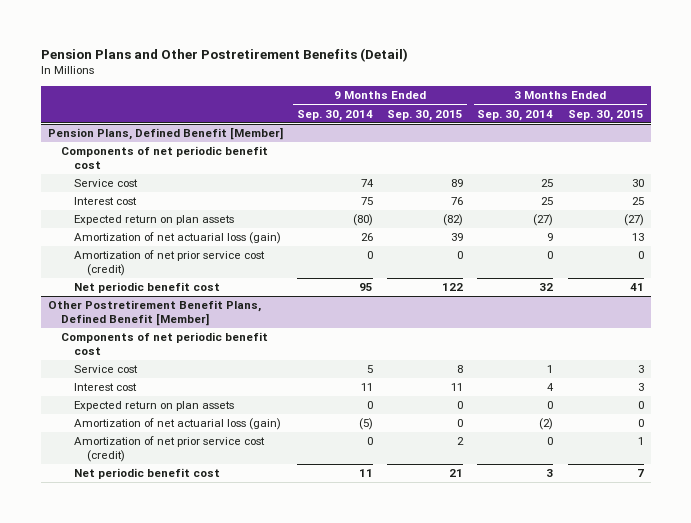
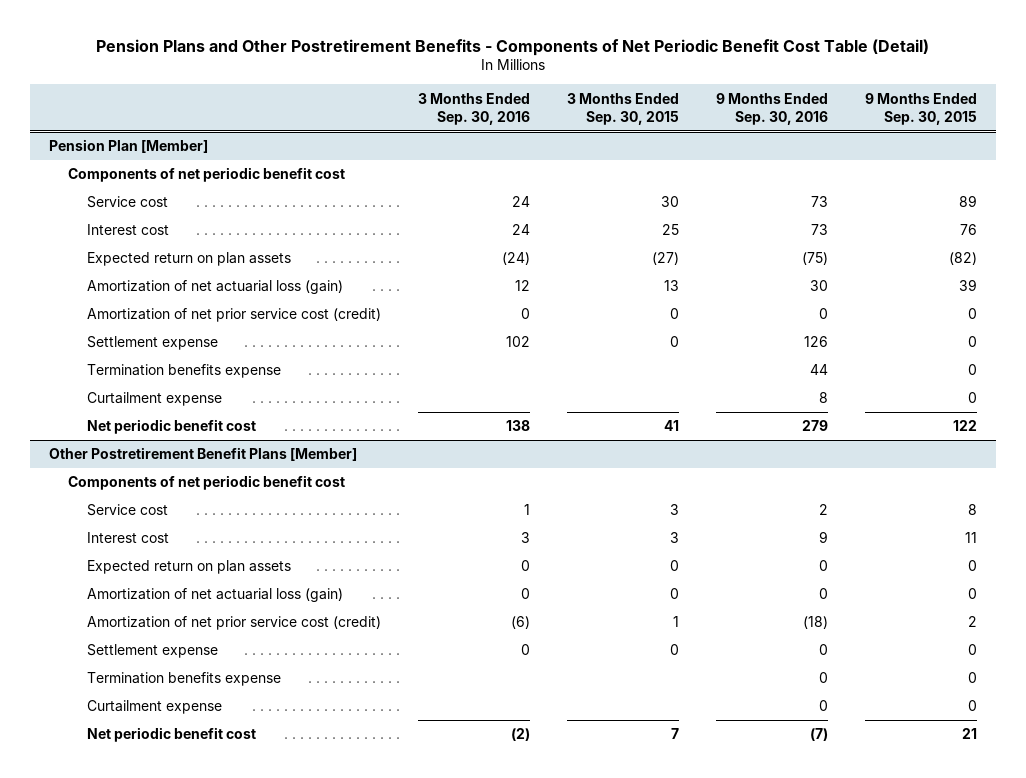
- Pension Plans and Other Postretirement Benefits (Detail)
+ Pension Plans and Other Postretirement Benefits - Components of Net Periodic Benefit Cost Table (Detail)
- | 9 Months Ended Sep. 30, 2014 | 9 Months Ended Sep. 30, 2015 | 3 Months Ended Sep. 30, 2014 | 3 Months Ended Sep. 30, 2015
+ | 3 Months Ended Sep. 30, 2016 | 3 Months Ended Sep. 30, 2015 | 9 Months Ended Sep. 30, 2016 | 9 Months Ended Sep. 30, 2015
- Pension Plans, Defined Benefit [Member]
+ Pension Plan [Member]
+ Settlement expense | 102 | 0 | 126 | 0
+ Termination benefits expense | | | 44 | 0
+ Curtailment expense | | | 8 | 0
- Other Postretirement Benefit Plans, Defined Benefit [Member]
+ Other Postretirement Benefit Plans [Member]
+ Settlement expense | 0 | 0 | 0 | 0
+ Termination benefits expense | | | 0 | 0
+ Curtailment expense | | | 0 | 0

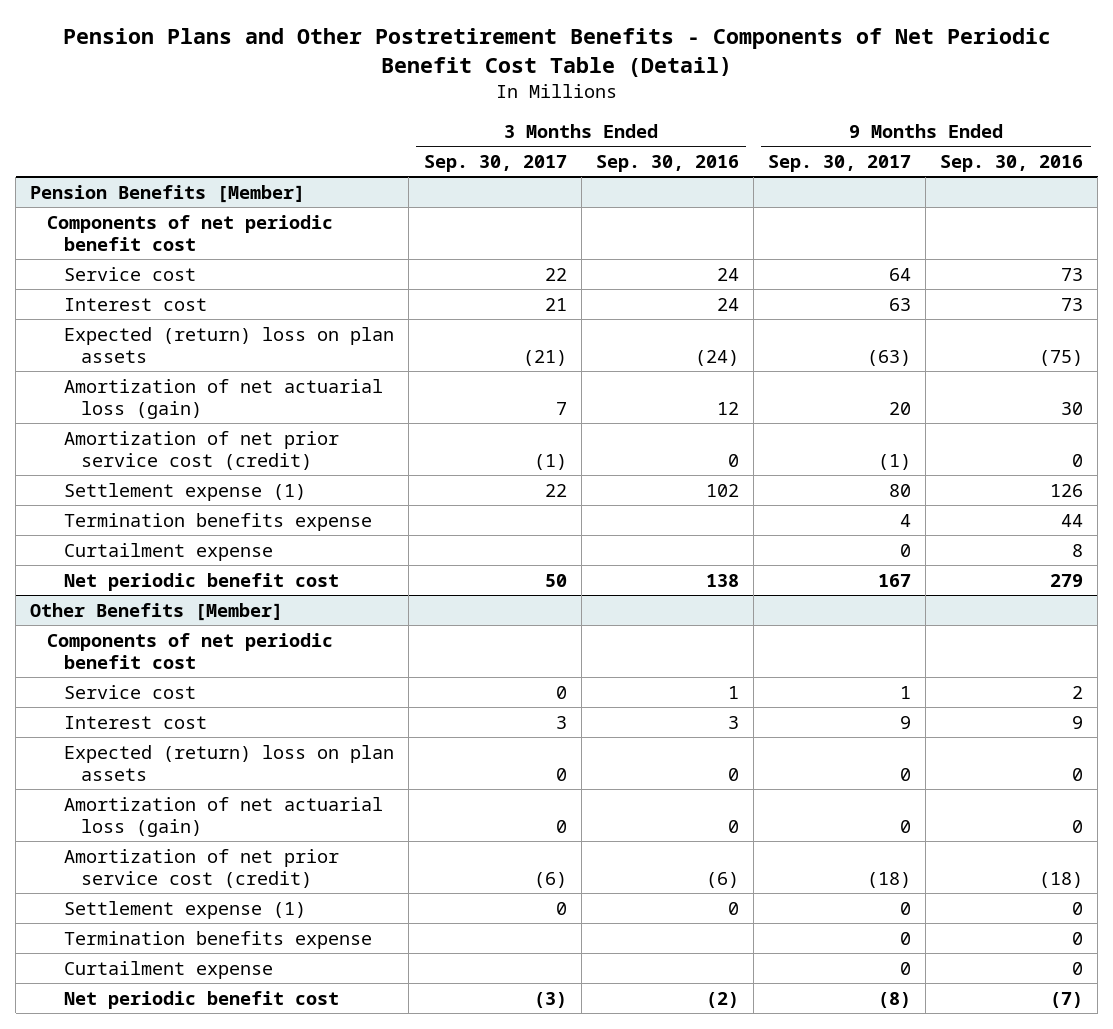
- | 3 Months Ended Sep. 30, 2016 | 3 Months Ended Sep. 30, 2015 | 9 Months Ended Sep. 30, 2016 | 9 Months Ended Sep. 30, 2015
+ | 3 Months Ended Sep. 30, 2017 | 3 Months Ended Sep. 30, 2016 | 9 Months Ended Sep. 30, 2017 | 9 Months Ended Sep. 30, 2016
- Pension Plan [Member]
+ Pension Benefits [Member]
- Expected return on plan assets | (24) | (27) | (75) | (82)
+ Expected (return) loss on plan assets | (21) | (24) | (63) | (75)
- Settlement expense | 102 | 0 | 126 | 0
+ Settlement expense (1) | 22 | 102 | 80 | 126
- Other Postretirement Benefit Plans [Member]
+ Other Benefits [Member]
- Expected return on plan assets | 0 | 0 | 0 | 0
+ Expected (return) loss on plan assets | 0 | 0 | 0 | 0
- Settlement expense | 0 | 0 | 0 | 0
+ Settlement expense (1) | 0 | 0 | 0 | 0

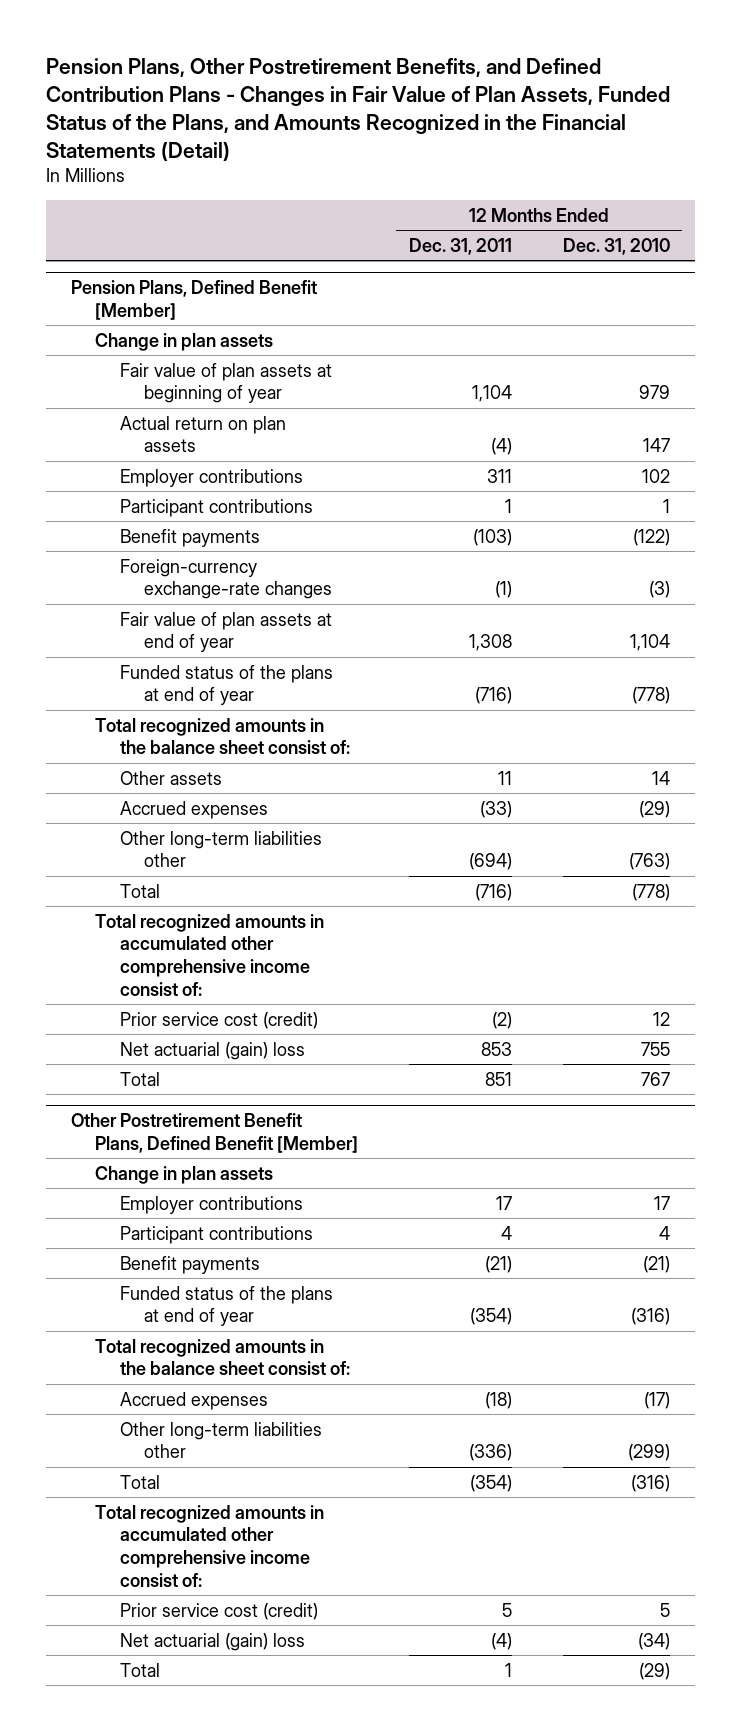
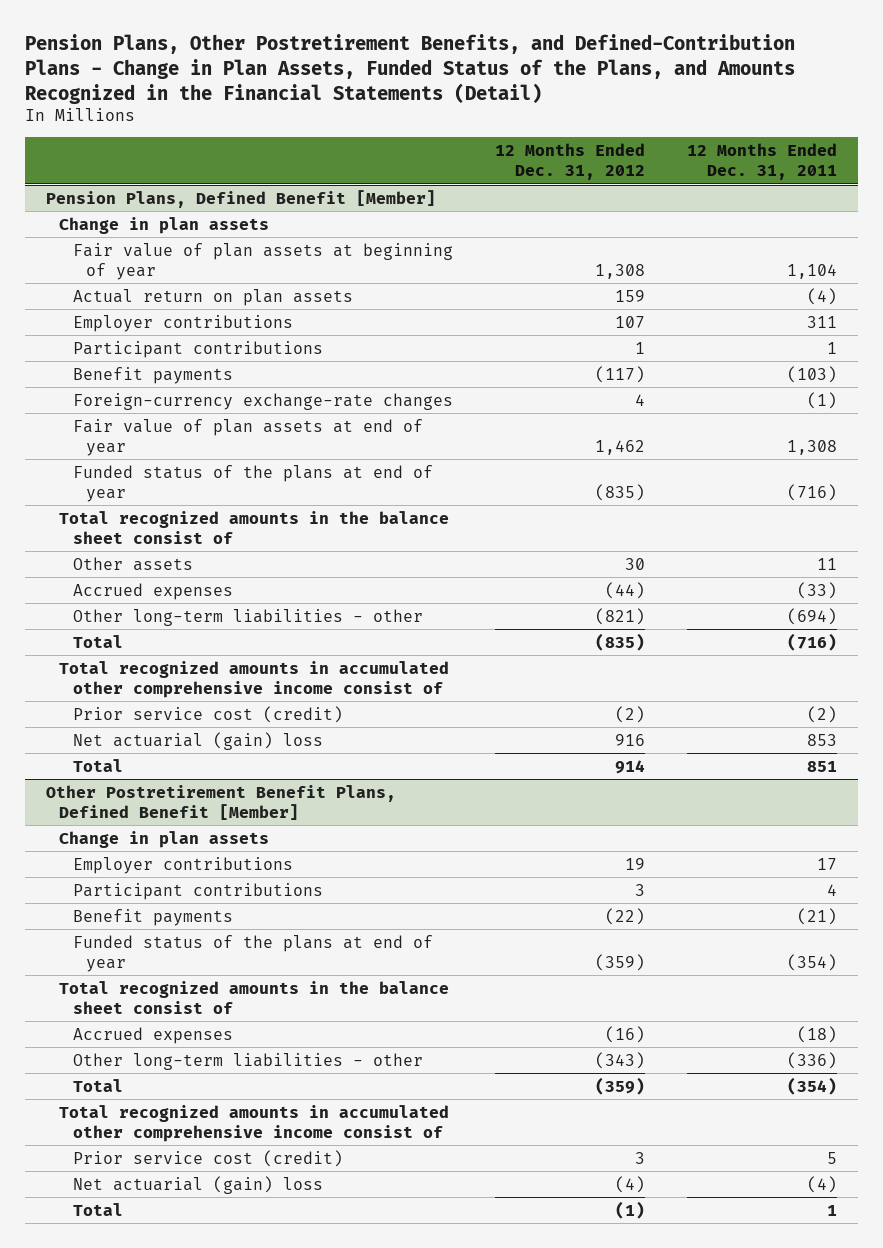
- Pension Plans, Other Postretirement Benefits, and Defined Contribution Plans - Changes in Fair Value of Plan Assets, Funded Status of the Plans, and Amounts Recognized in the Financial Statements (Detail)
+ Pension Plans, Other Postretirement Benefits, and Defined-Contribution Plans - Change in Plan Assets, Funded Status of the Plans, and Amounts Recognized in the Financial Statements (Detail)
- | 12 Months Ended Dec. 31, 2011 | 12 Months Ended Dec. 31, 2010
+ | 12 Months Ended Dec. 31, 2012 | 12 Months Ended Dec. 31, 2011
@ Pension Plans, Defined Benefit [Member]
- Total recognized amounts in the balance sheet consist of:
+ Total recognized amounts in the balance sheet consist of
- Other long-term liabilities other | (694) | (763)
+ Other long-term liabilities - other | (821) | (694)
- Total recognized amounts in accumulated other comprehensive income consist of:
+ Total recognized amounts in accumulated other comprehensive income consist of
@ Other Postretirement Benefit Plans, Defined Benefit [Member]
- Total recognized amounts in the balance sheet consist of:
+ Total recognized amounts in the balance sheet consist of
- Other long-term liabilities other | (336) | (299)
+ Other long-term liabilities - other | (343) | (336)
- Total recognized amounts in accumulated other comprehensive income consist of:
+ Total recognized amounts in accumulated other comprehensive income consist of

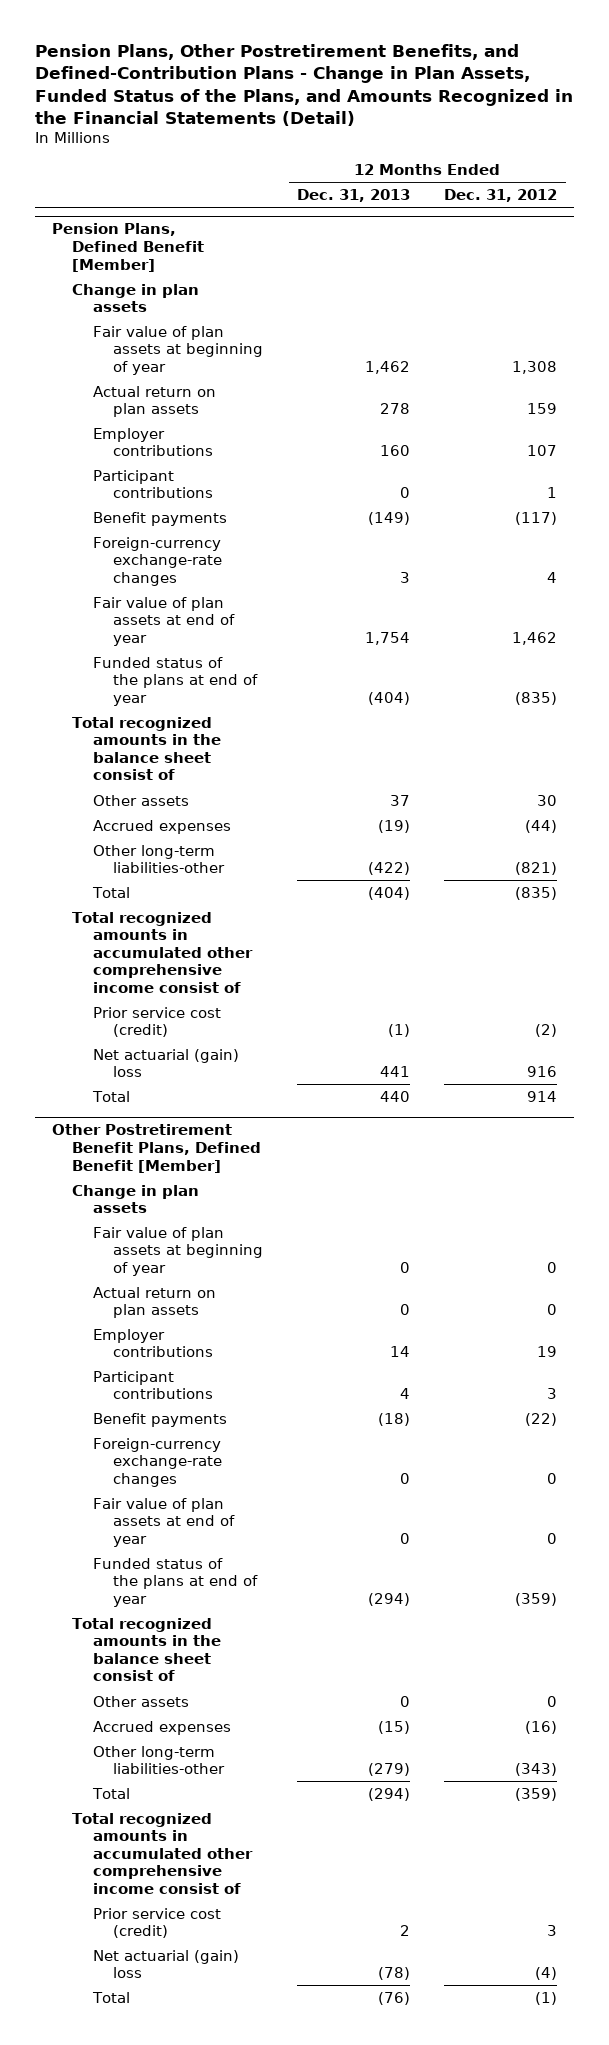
- | 12 Months Ended Dec. 31, 2012 | 12 Months Ended Dec. 31, 2011
+ | 12 Months Ended Dec. 31, 2013 | 12 Months Ended Dec. 31, 2012
@ Pension Plans, Defined Benefit [Member]
- Other long-term liabilities - other | (821) | (694)
+ Other long-term liabilities-other | (422) | (821)
@ Other Postretirement Benefit Plans, Defined Benefit [Member]
+ Fair value of plan assets at beginning of year | 0 | 0
+ Actual return on plan assets | 0 | 0
+ Foreign-currency exchange-rate changes | 0 | 0
+ Fair value of plan assets at end of year | 0 | 0
+ Other assets | 0 | 0
- Other long-term liabilities - other | (343) | (336)
+ Other long-term liabilities-other | (279) | (343)

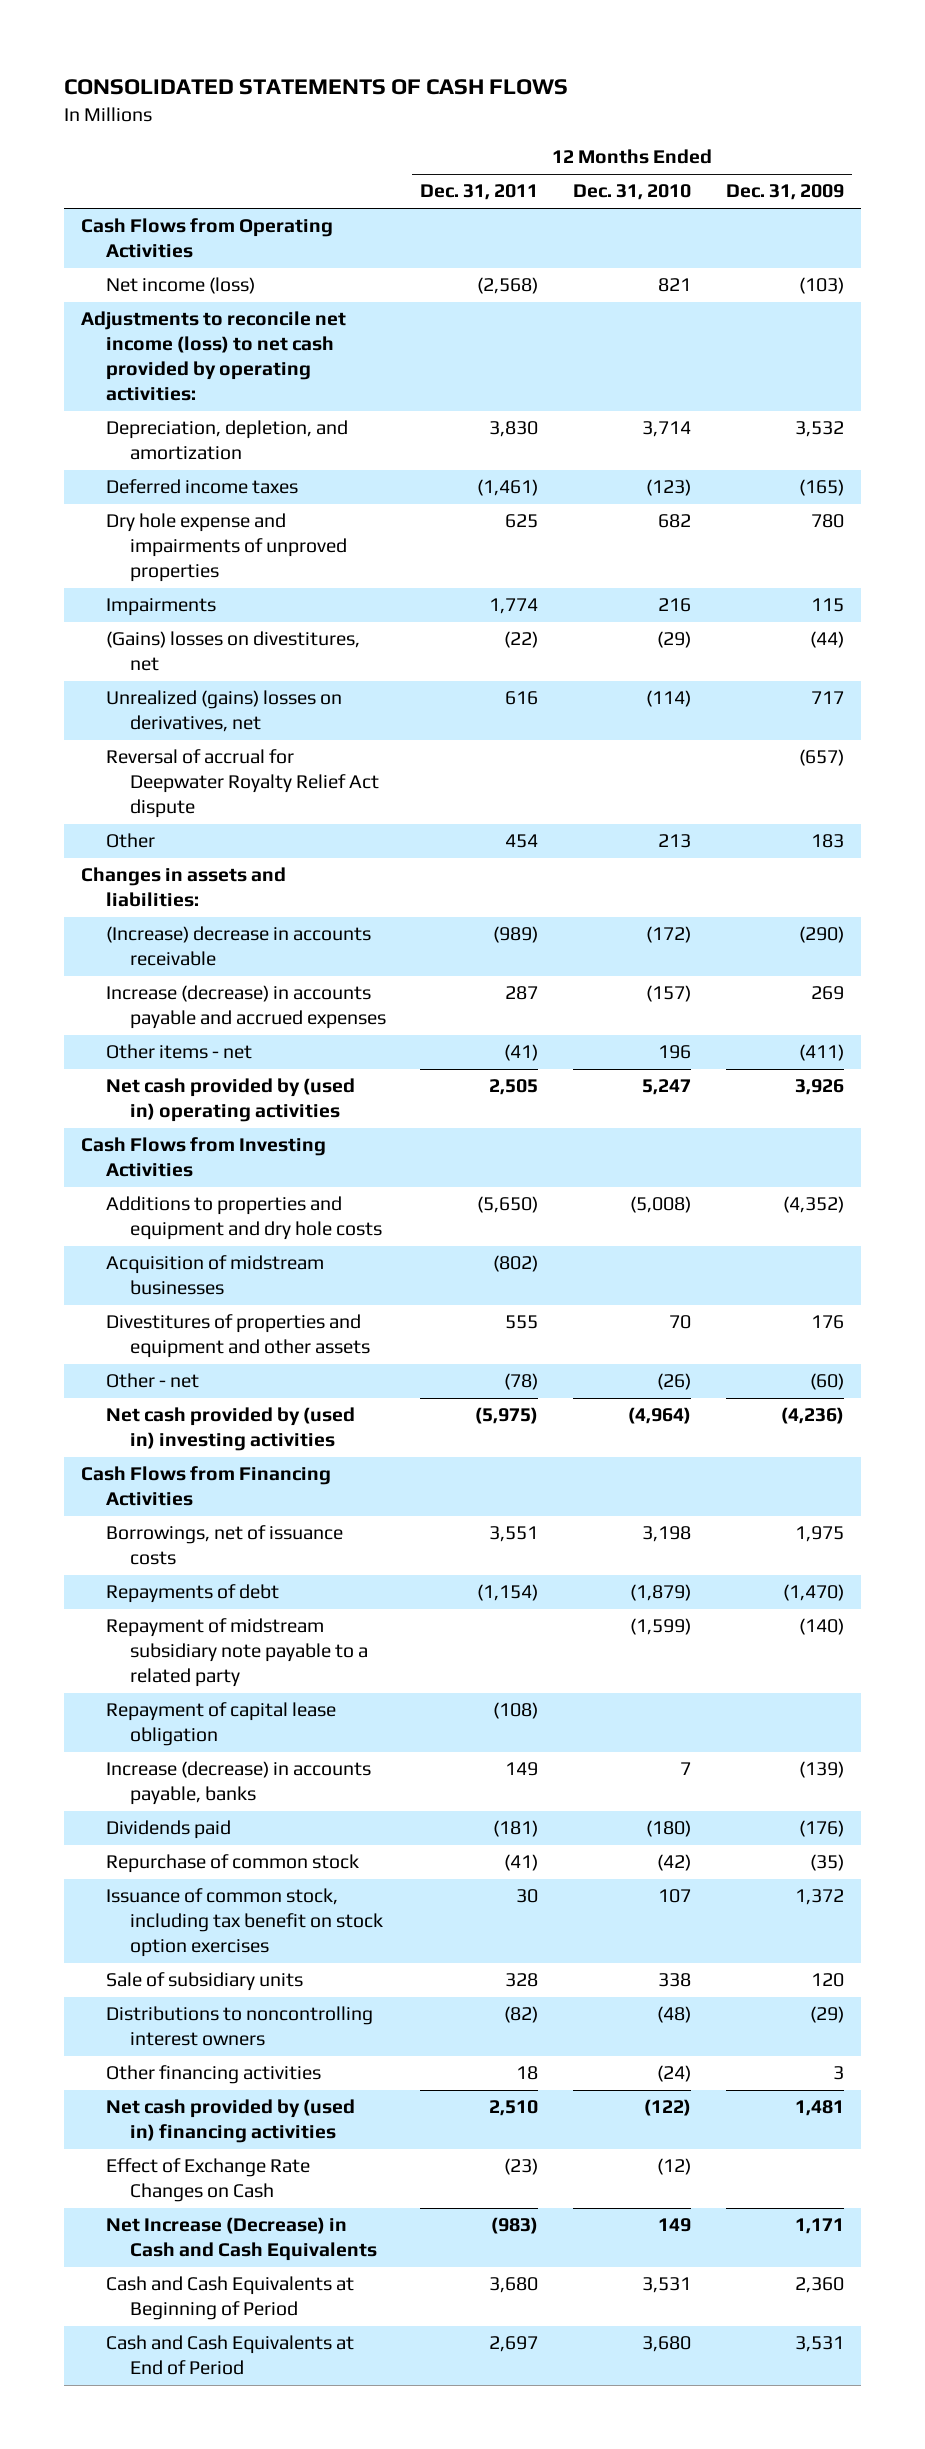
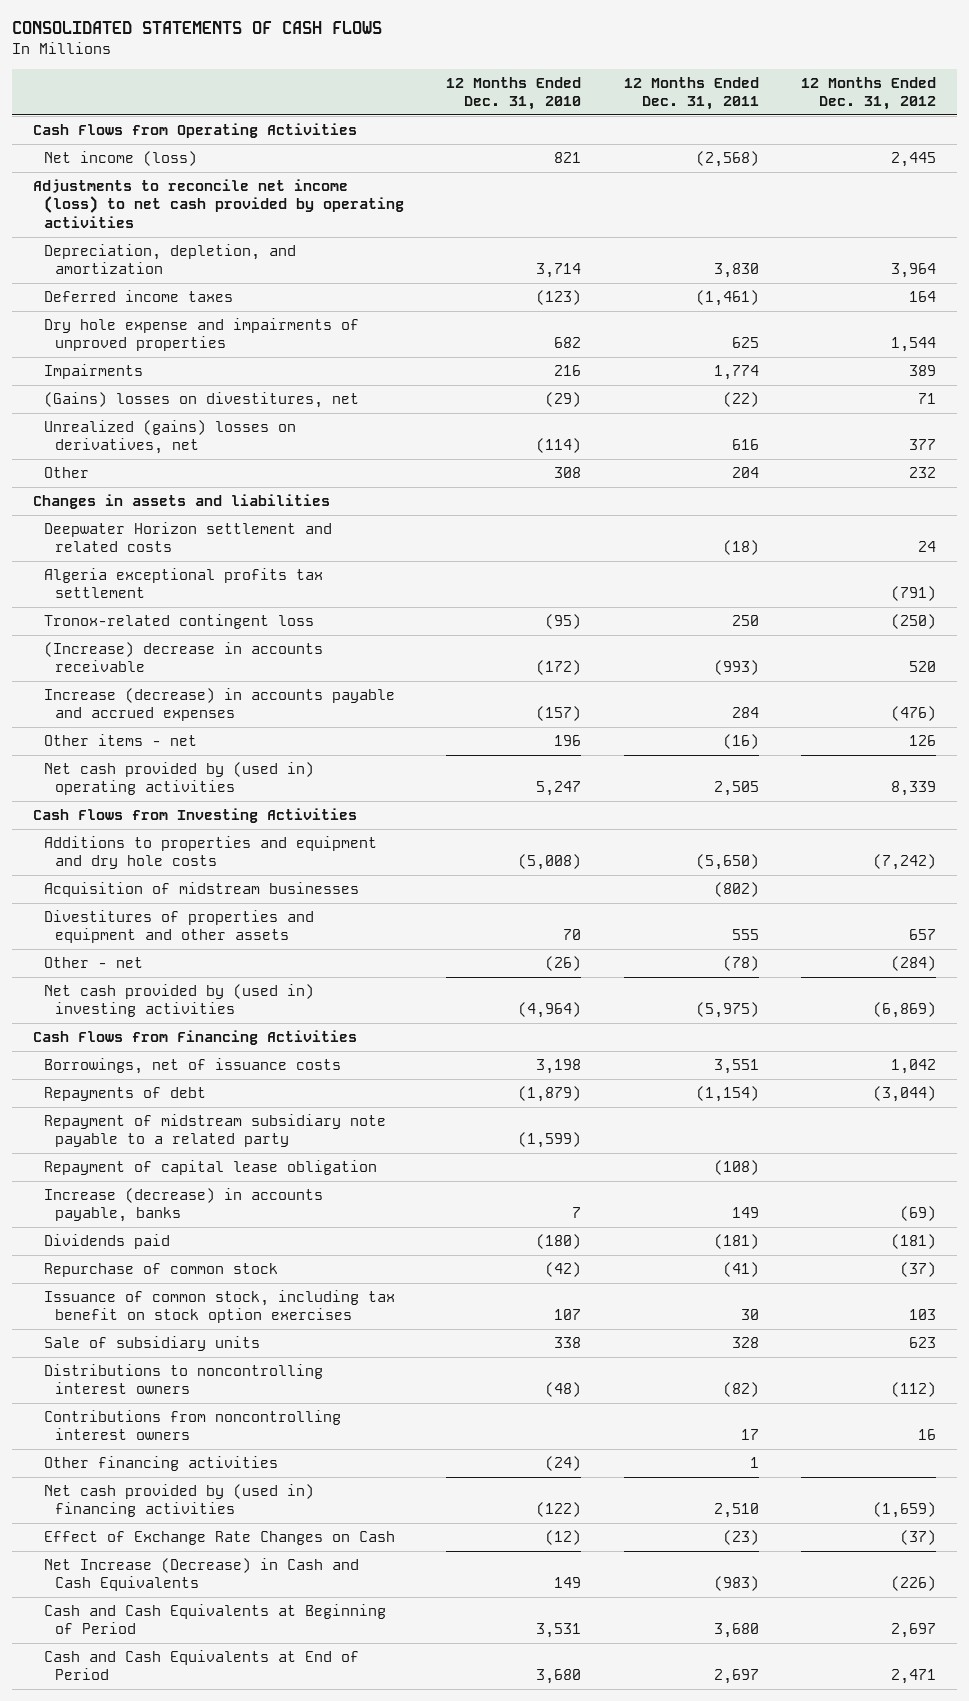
- | 12 Months Ended Dec. 31, 2011 | 12 Months Ended Dec. 31, 2010 | 12 Months Ended Dec. 31, 2009
+ | 12 Months Ended Dec. 31, 2010 | 12 Months Ended Dec. 31, 2011 | 12 Months Ended Dec. 31, 2012
- Adjustments to reconcile net income (loss) to net cash provided by operating activities:
+ Adjustments to reconcile net income (loss) to net cash provided by operating activities
- Reversal of accrual for Deepwater Royalty Relief Act dispute | | | (657)
- Other | 454 | 213 | 183
- Changes in assets and liabilities:
- (Increase) decrease in accounts receivable | (989) | (172) | (290)
- Increase (decrease) in accounts payable and accrued expenses | 287 | (157) | 269
- Other items - net | (41) | 196 | (411)
+ Other | 308 | 204 | 232
+ Changes in assets and liabilities
+ Deepwater Horizon settlement and related costs | | (18) | 24
+ Algeria exceptional profits tax settlement | | | (791)
+ Tronox-related contingent loss | (95) | 250 | (250)
+ (Increase) decrease in accounts receivable | (172) | (993) | 520
+ Increase (decrease) in accounts payable and accrued expenses | (157) | 284 | (476)
+ Other items - net | 196 | (16) | 126
- Other financing activities | 18 | (24) | 3
+ Contributions from noncontrolling interest owners | | 17 | 16
+ Other financing activities | (24) | 1 |

